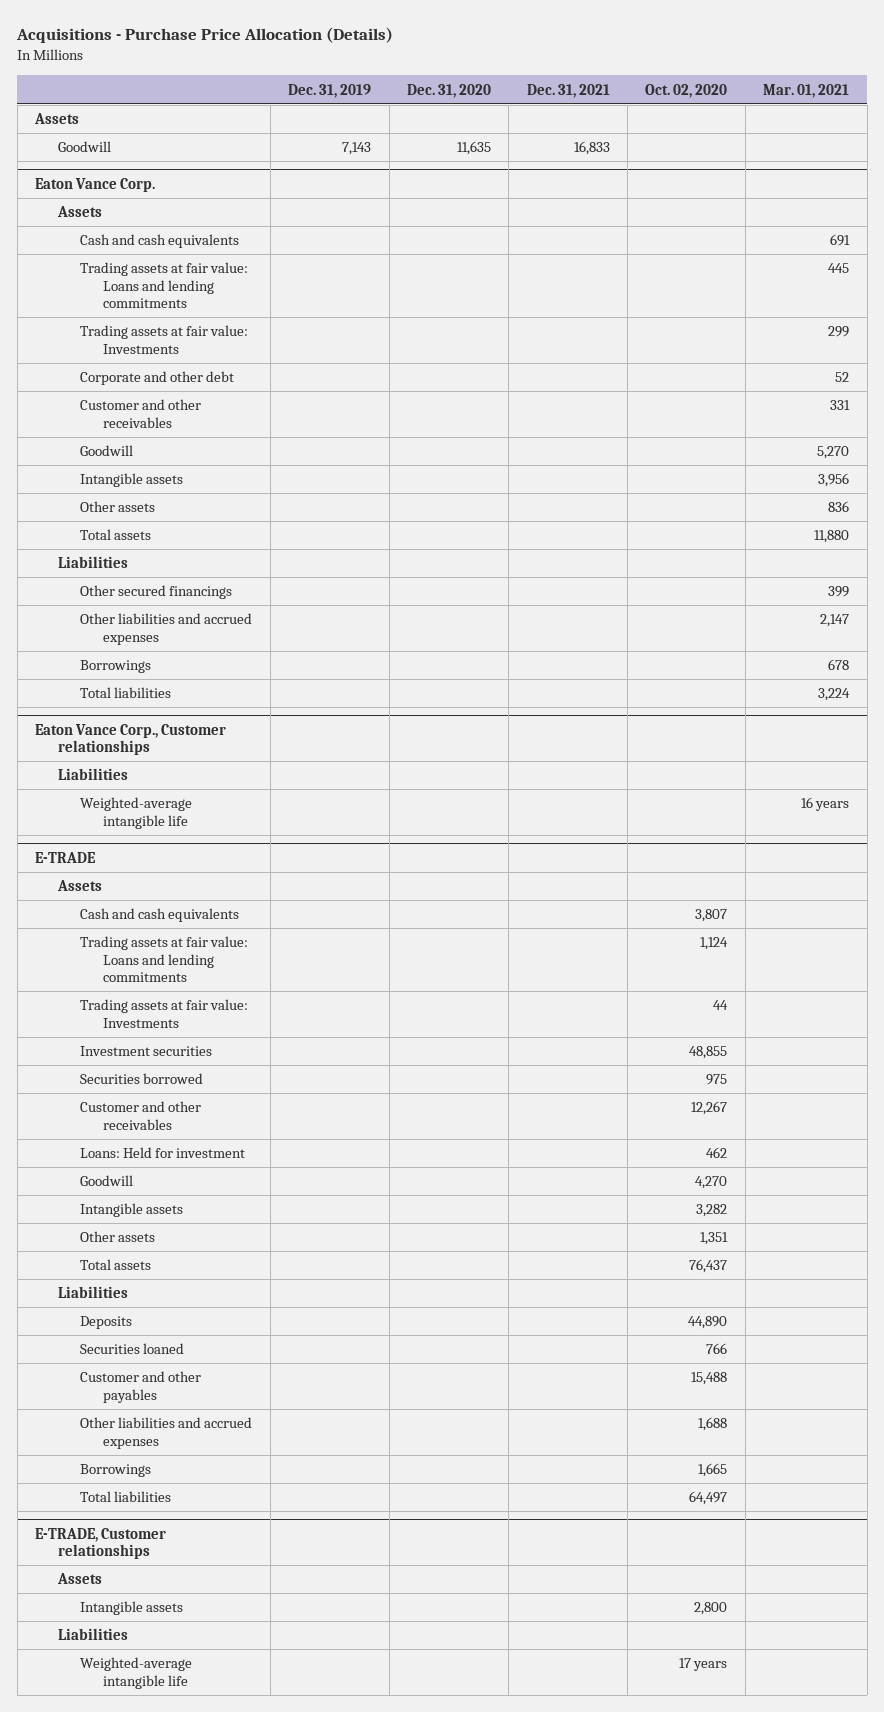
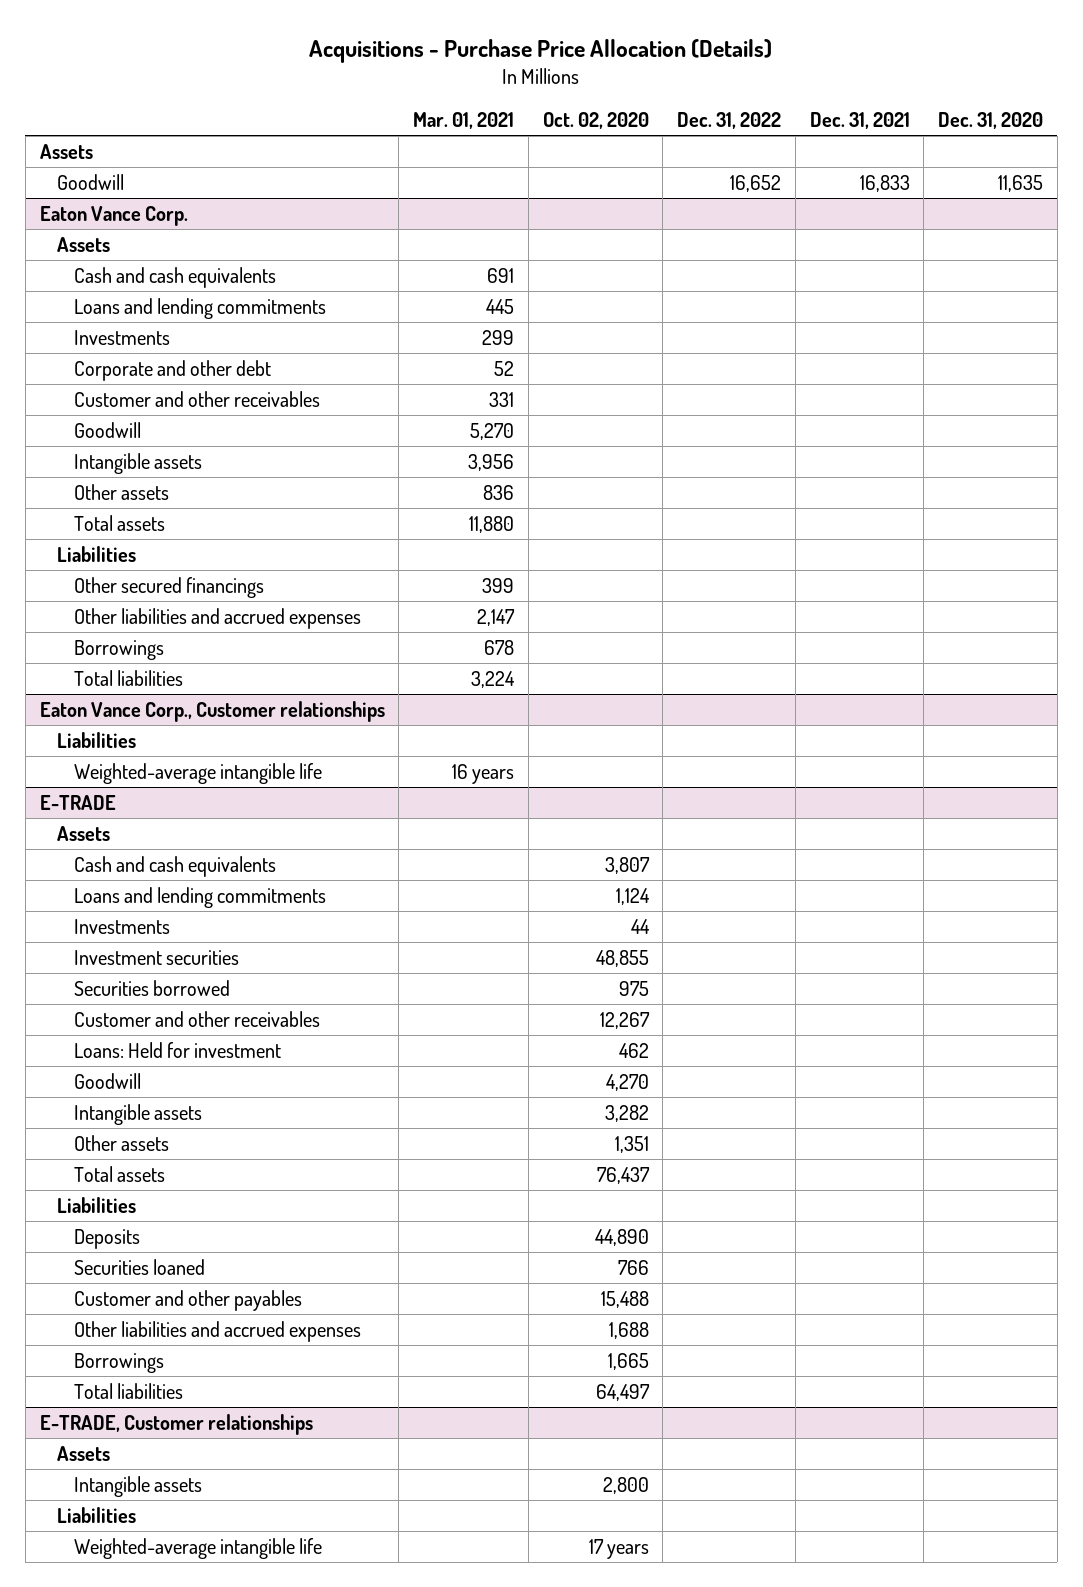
- | Dec. 31, 2019 | Dec. 31, 2020 | Dec. 31, 2021 | Oct. 02, 2020 | Mar. 01, 2021
+ | Mar. 01, 2021 | Oct. 02, 2020 | Dec. 31, 2022 | Dec. 31, 2021 | Dec. 31, 2020
@ Eaton Vance Corp.
- Trading assets at fair value: Loans and lending commitments | | | | | 445
- Trading assets at fair value: Investments | | | | | 299
+ Loans and lending commitments | 445 | | | |
+ Investments | 299 | | | |
@ E-TRADE
- Trading assets at fair value: Loans and lending commitments | | | | 1,124 |
- Trading assets at fair value: Investments | | | | 44 |
+ Loans and lending commitments | | 1,124 | | |
+ Investments | | 44 | | |

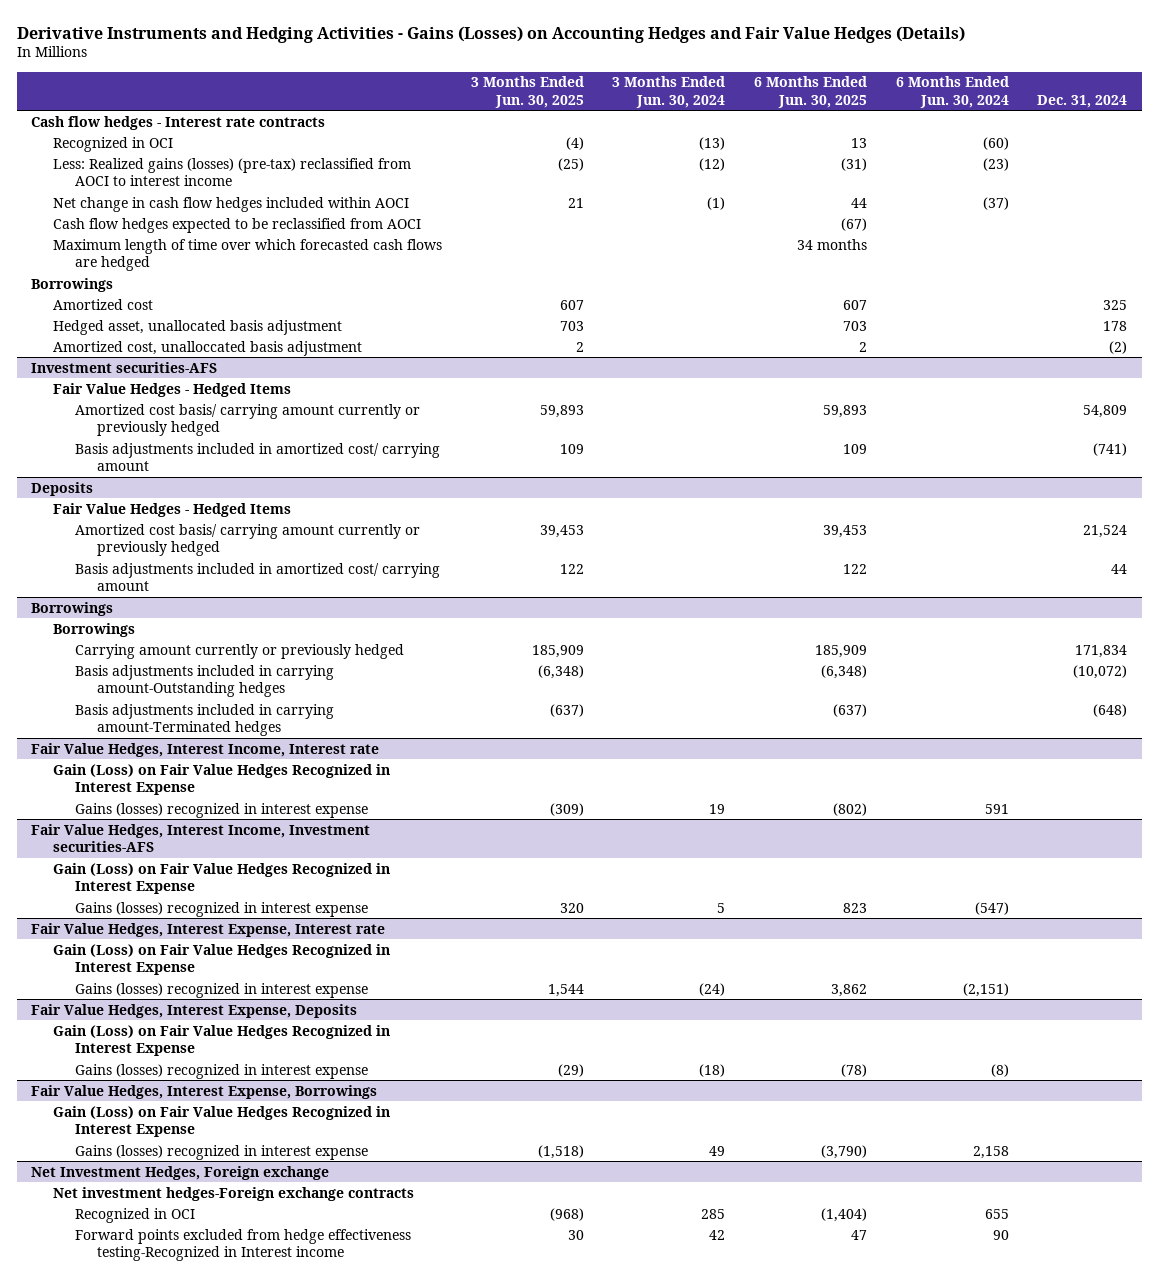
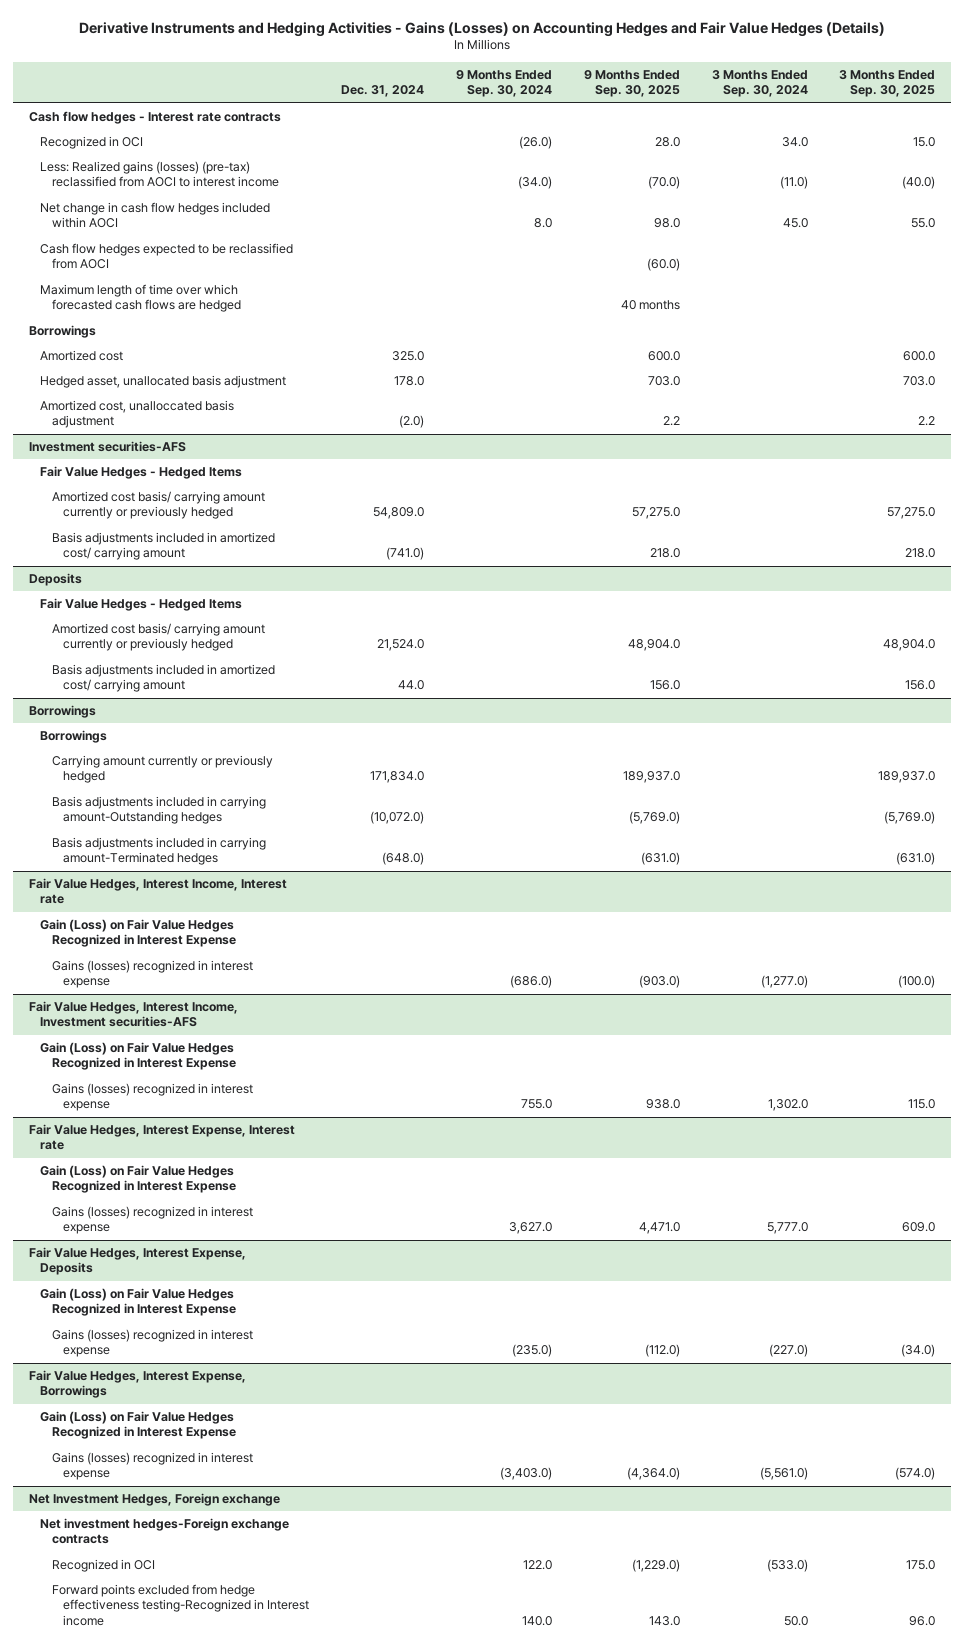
- | 3 Months Ended Jun. 30, 2025 | 3 Months Ended Jun. 30, 2024 | 6 Months Ended Jun. 30, 2025 | 6 Months Ended Jun. 30, 2024 | Dec. 31, 2024
+ | Dec. 31, 2024 | 9 Months Ended Sep. 30, 2024 | 9 Months Ended Sep. 30, 2025 | 3 Months Ended Sep. 30, 2024 | 3 Months Ended Sep. 30, 2025
- Amortized cost | 607 | | 607 | | 325
- Hedged asset, unallocated basis adjustment | 703 | | 703 | | 178
- Amortized cost, unalloccated basis adjustment | 2 | | 2 | | (2)
+ Amortized cost | 325.0 | | 600.0 | | 600.0
+ Hedged asset, unallocated basis adjustment | 178.0 | | 703.0 | | 703.0
+ Amortized cost, unalloccated basis adjustment | (2.0) | | 2.2 | | 2.2
@ Investment securities-AFS
- Amortized cost basis/ carrying amount currently or previously hedged | 59,893 | | 59,893 | | 54,809
- Basis adjustments included in amortized cost/ carrying amount | 109 | | 109 | | (741)
+ Amortized cost basis/ carrying amount currently or previously hedged | 54,809.0 | | 57,275.0 | | 57,275.0
+ Basis adjustments included in amortized cost/ carrying amount | (741.0) | | 218.0 | | 218.0
@ Deposits
- Amortized cost basis/ carrying amount currently or previously hedged | 39,453 | | 39,453 | | 21,524
- Basis adjustments included in amortized cost/ carrying amount | 122 | | 122 | | 44
+ Amortized cost basis/ carrying amount currently or previously hedged | 21,524.0 | | 48,904.0 | | 48,904.0
+ Basis adjustments included in amortized cost/ carrying amount | 44.0 | | 156.0 | | 156.0
@ Borrowings
- Carrying amount currently or previously hedged | 185,909 | | 185,909 | | 171,834
- Basis adjustments included in carrying amount-Outstanding hedges | (6,348) | | (6,348) | | (10,072)
- Basis adjustments included in carrying amount-Terminated hedges | (637) | | (637) | | (648)
+ Carrying amount currently or previously hedged | 171,834.0 | | 189,937.0 | | 189,937.0
+ Basis adjustments included in carrying amount-Outstanding hedges | (10,072.0) | | (5,769.0) | | (5,769.0)
+ Basis adjustments included in carrying amount-Terminated hedges | (648.0) | | (631.0) | | (631.0)

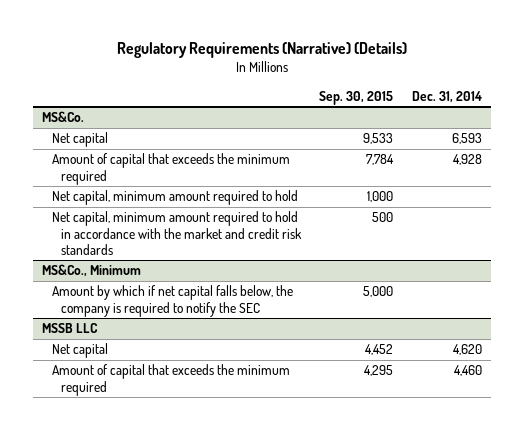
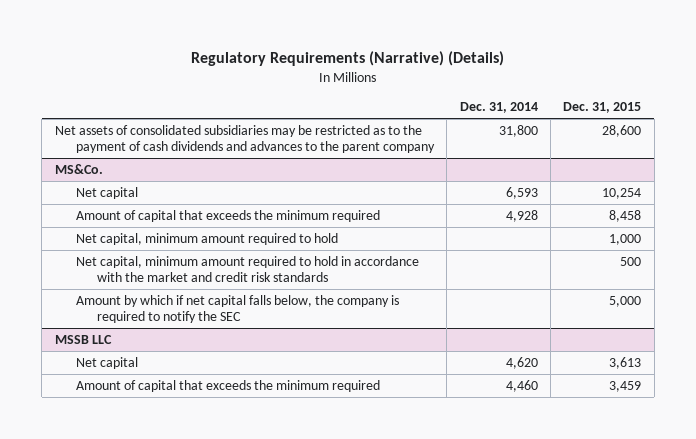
- | Sep. 30, 2015 | Dec. 31, 2014
+ | Dec. 31, 2014 | Dec. 31, 2015
+ Net assets of consolidated subsidiaries may be restricted as to the payment of cash dividends and advances to the parent company | 31,800 | 28,600
- MS&Co., Minimum
- Amount by which if net capital falls below, the company is required to notify the SEC | 5,000 |
@ MS&Co.
+ Amount by which if net capital falls below, the company is required to notify the SEC | | 5,000

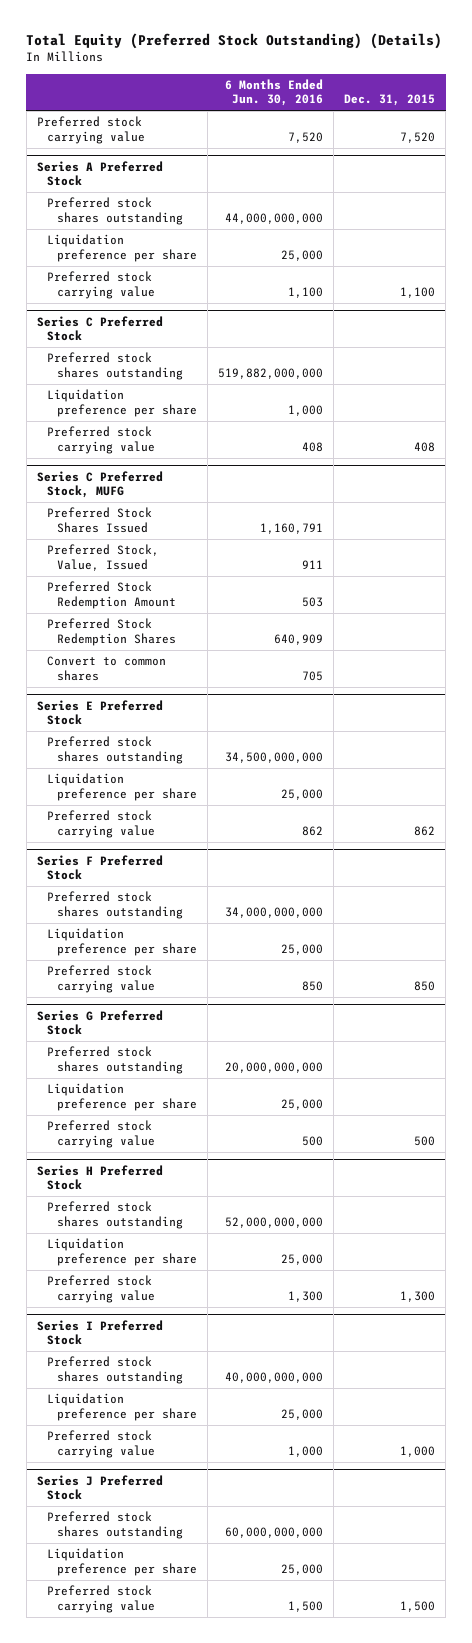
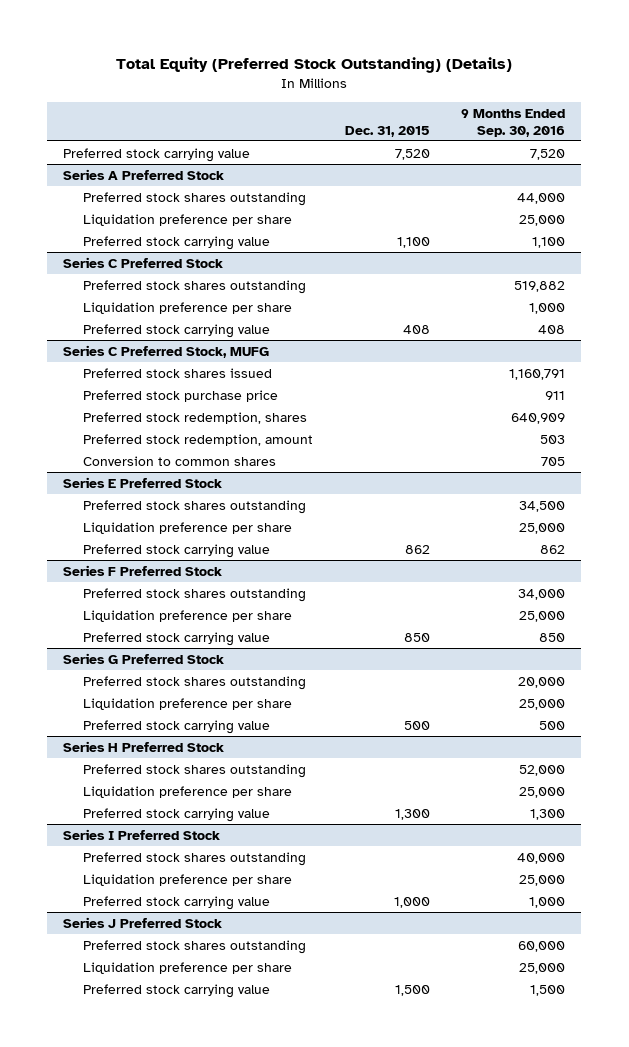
- | 6 Months Ended Jun. 30, 2016 | Dec. 31, 2015
+ | Dec. 31, 2015 | 9 Months Ended Sep. 30, 2016
@ Series C Preferred Stock, MUFG
- Preferred Stock Shares Issued | 1,160,791 |
- Preferred Stock, Value, Issued | 911 |
- Preferred Stock Redemption Amount | 503 |
- Preferred Stock Redemption Shares | 640,909 |
- Convert to common shares | 705 |
+ Preferred stock shares issued | | 1,160,791
+ Preferred stock purchase price | | 911
+ Preferred stock redemption, shares | | 640,909
+ Preferred stock redemption, amount | | 503
+ Conversion to common shares | | 705

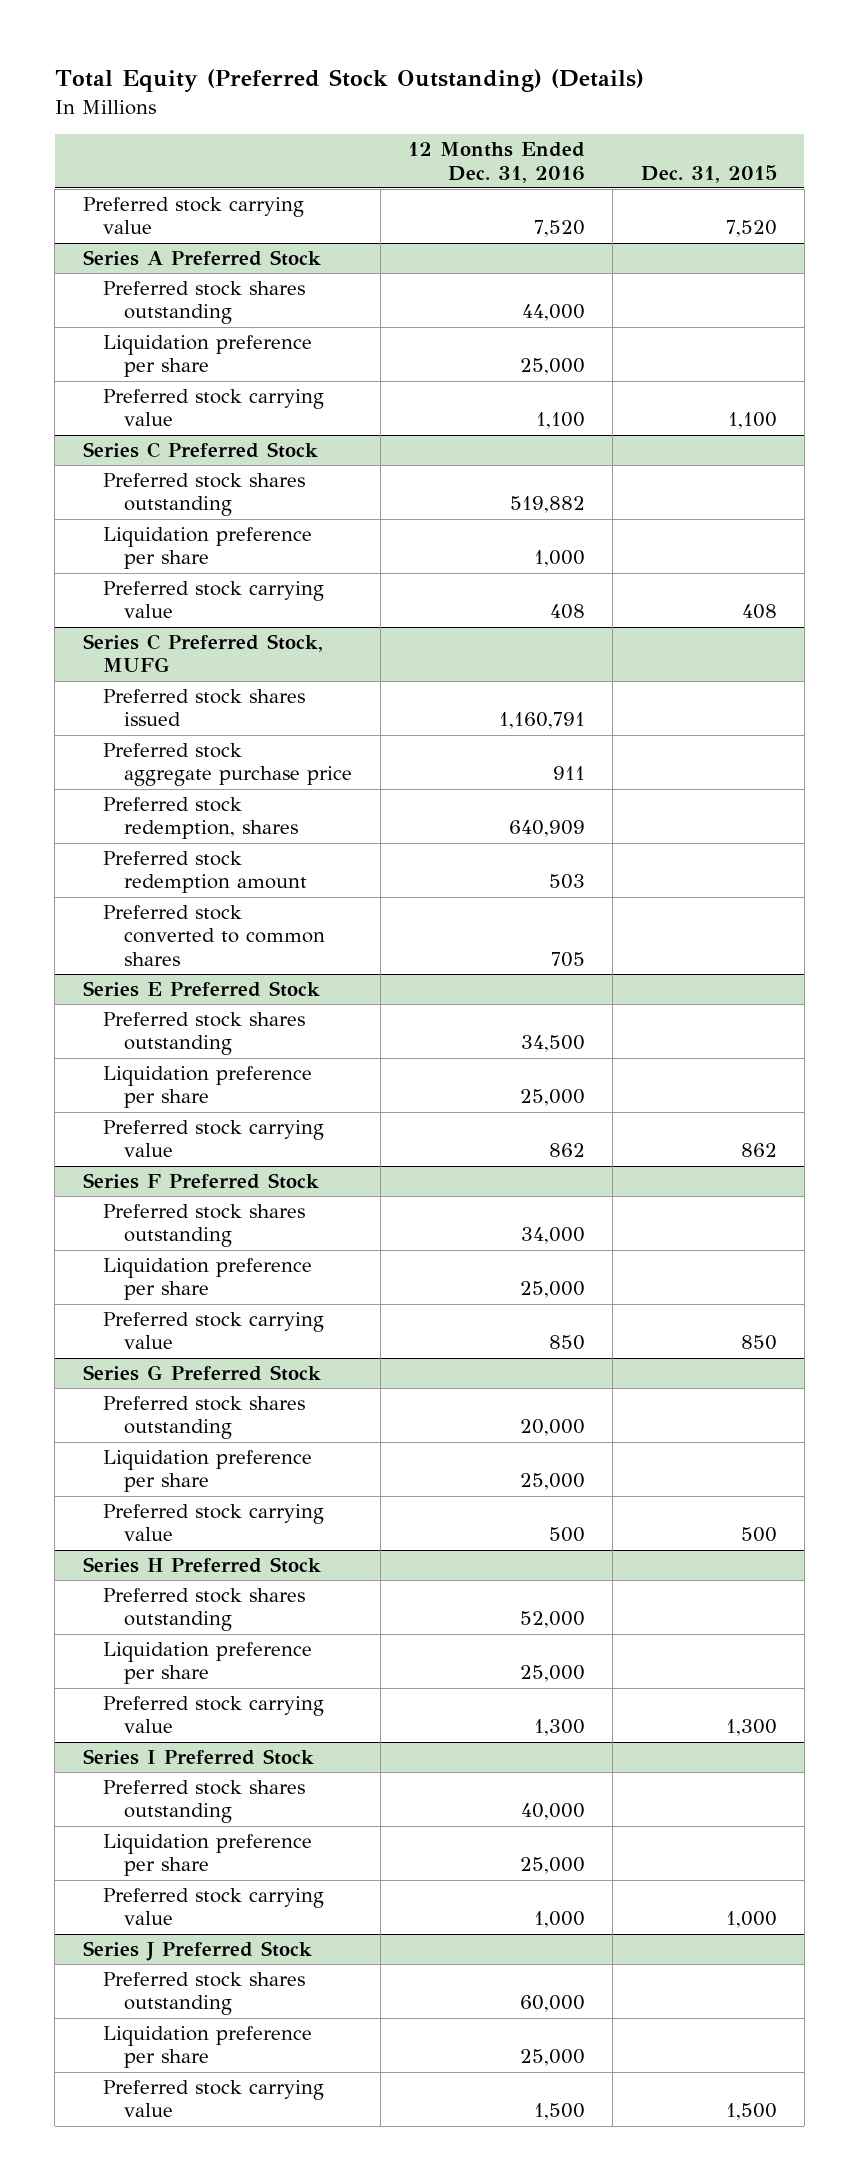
- | Dec. 31, 2015 | 9 Months Ended Sep. 30, 2016
+ | 12 Months Ended Dec. 31, 2016 | Dec. 31, 2015
@ Series C Preferred Stock, MUFG
- Preferred stock purchase price | | 911
+ Preferred stock aggregate purchase price | 911 |
- Preferred stock redemption, amount | | 503
- Conversion to common shares | | 705
+ Preferred stock redemption amount | 503 |
+ Preferred stock converted to common shares | 705 |

